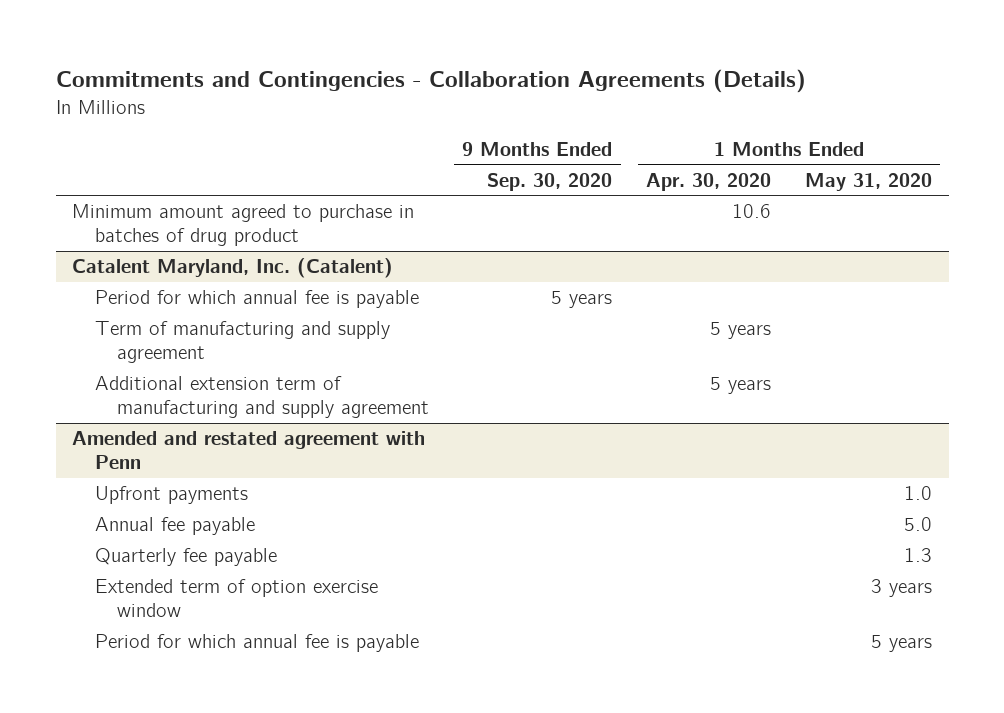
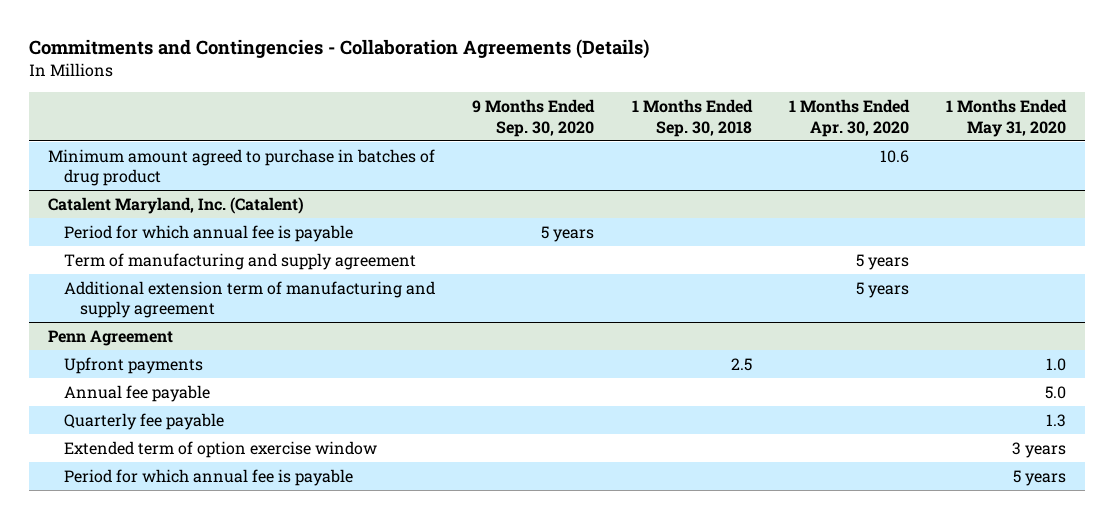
- | 9 Months Ended Sep. 30, 2020 | 1 Months Ended Apr. 30, 2020 | 1 Months Ended May 31, 2020
+ | 9 Months Ended Sep. 30, 2020 | 1 Months Ended Sep. 30, 2018 | 1 Months Ended Apr. 30, 2020 | 1 Months Ended May 31, 2020
- Amended and restated agreement with Penn
+ Penn Agreement

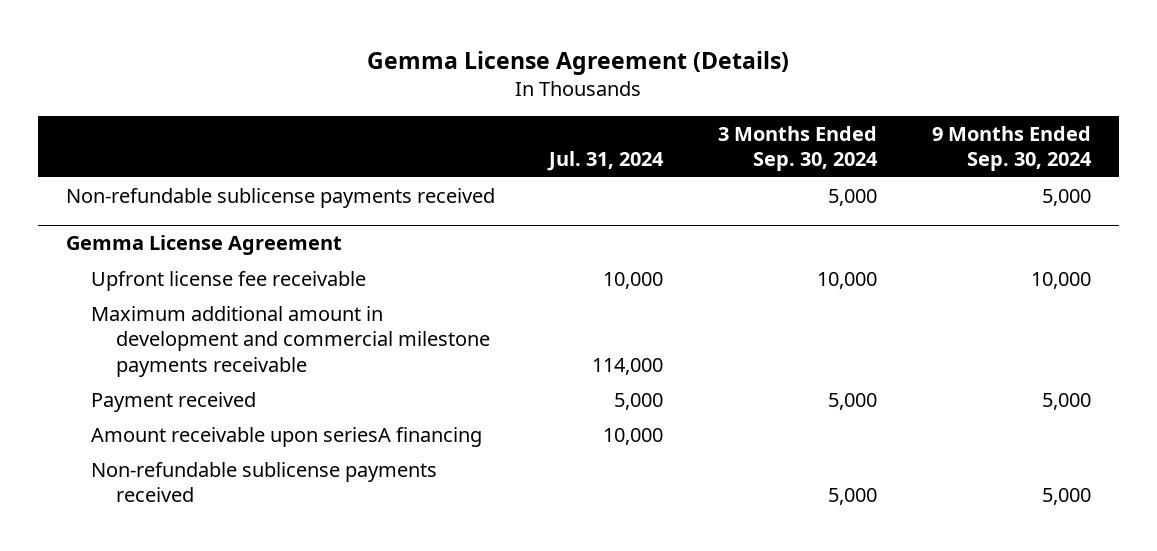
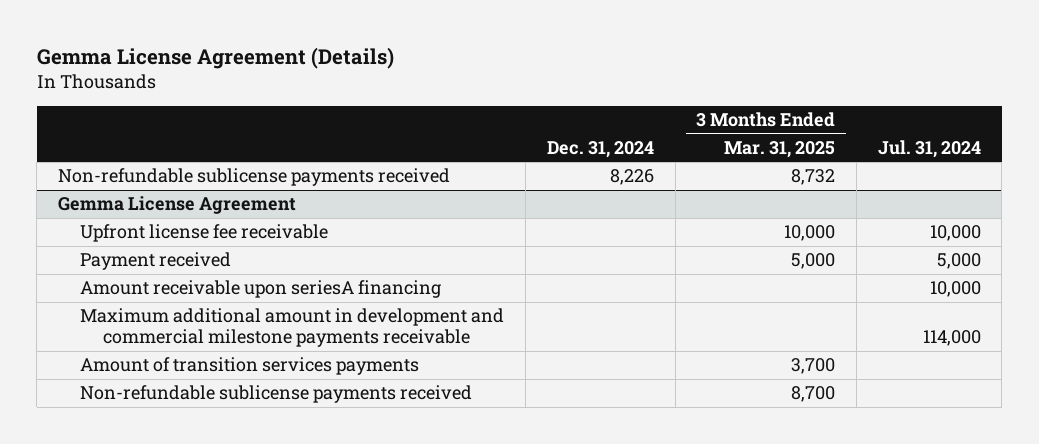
- | Jul. 31, 2024 | 3 Months Ended Sep. 30, 2024 | 9 Months Ended Sep. 30, 2024
+ | Dec. 31, 2024 | 3 Months Ended Mar. 31, 2025 | Jul. 31, 2024
@ Gemma License Agreement
moved down: Maximum additional amount in development and commercial milestone payments receivable | | | 114,000
+ Amount of transition services payments | | 3,700 |

